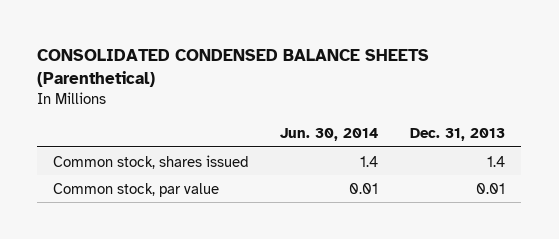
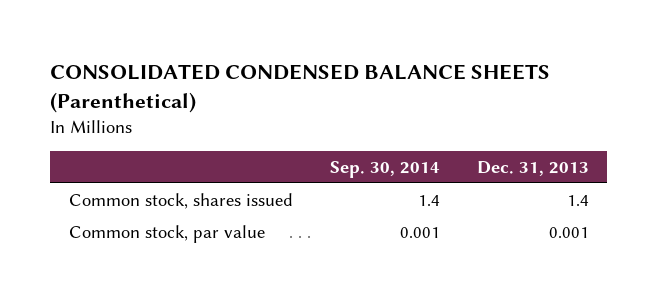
- | Jun. 30, 2014 | Dec. 31, 2013
+ | Sep. 30, 2014 | Dec. 31, 2013
- Common stock, par value | 0.01 | 0.01
+ Common stock, par value | 0.001 | 0.001

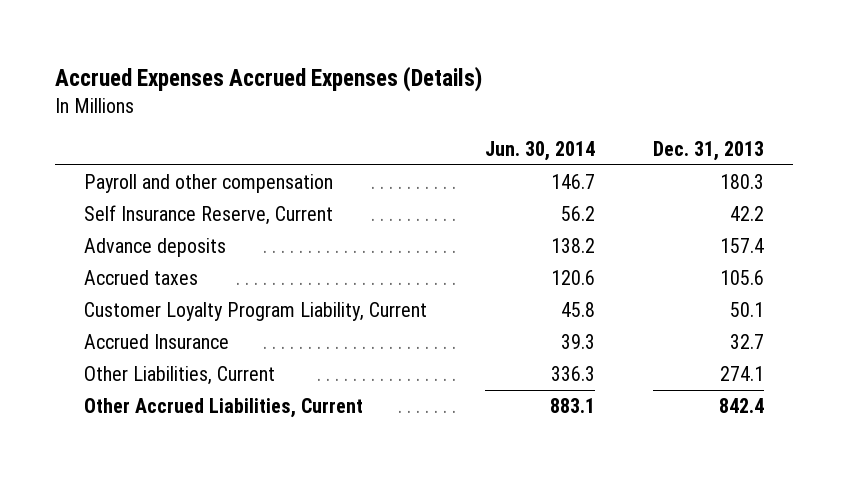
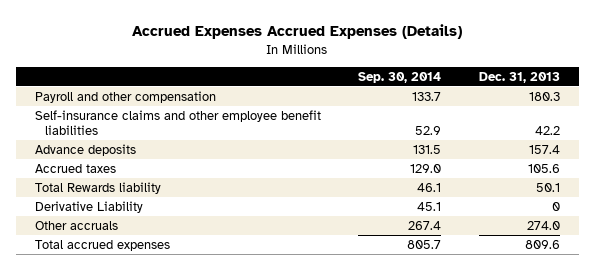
- | Jun. 30, 2014 | Dec. 31, 2013
+ | Sep. 30, 2014 | Dec. 31, 2013
- Self Insurance Reserve, Current | 56.2 | 42.2
+ Self-insurance claims and other employee benefit liabilities | 52.9 | 42.2
- Customer Loyalty Program Liability, Current | 45.8 | 50.1
- Accrued Insurance | 39.3 | 32.7
- Other Liabilities, Current | 336.3 | 274.1
- Other Accrued Liabilities, Current | 883.1 | 842.4
+ Total Rewards liability | 46.1 | 50.1
+ Derivative Liability | 45.1 | 0
+ Other accruals | 267.4 | 274.0
+ Total accrued expenses | 805.7 | 809.6

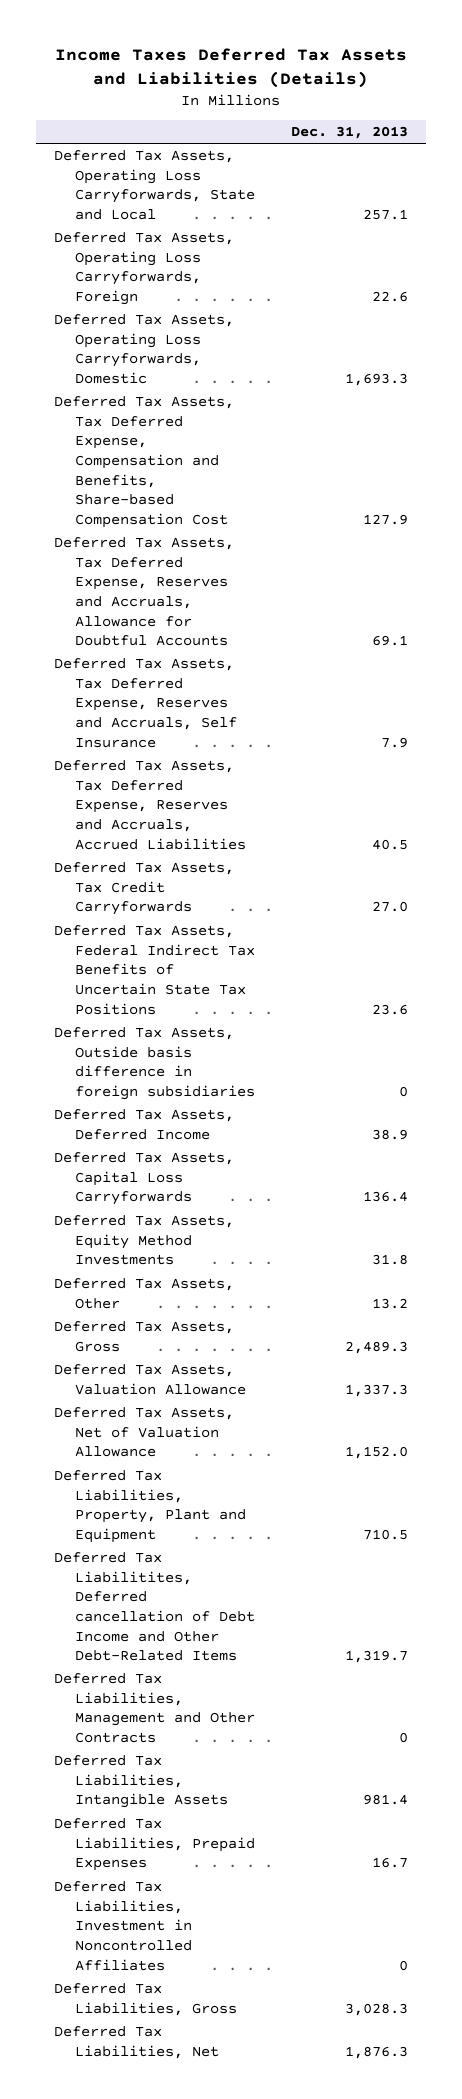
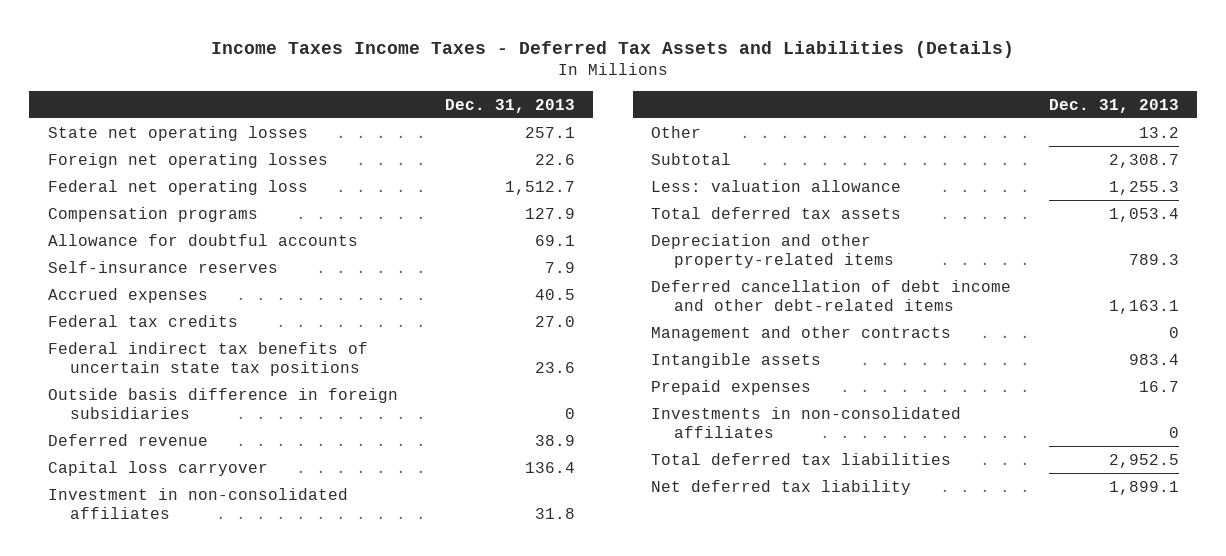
- Income Taxes Deferred Tax Assets and Liabilities (Details)
+ Income Taxes Income Taxes - Deferred Tax Assets and Liabilities (Details)
- Deferred Tax Assets, Operating Loss Carryforwards, State and Local | 257.1
- Deferred Tax Assets, Operating Loss Carryforwards, Foreign | 22.6
- Deferred Tax Assets, Operating Loss Carryforwards, Domestic | 1,693.3
- Deferred Tax Assets, Tax Deferred Expense, Compensation and Benefits, Share-based Compensation Cost | 127.9
- Deferred Tax Assets, Tax Deferred Expense, Reserves and Accruals, Allowance for Doubtful Accounts | 69.1
- Deferred Tax Assets, Tax Deferred Expense, Reserves and Accruals, Self Insurance | 7.9
- Deferred Tax Assets, Tax Deferred Expense, Reserves and Accruals, Accrued Liabilities | 40.5
- Deferred Tax Assets, Tax Credit Carryforwards | 27.0
- Deferred Tax Assets, Federal Indirect Tax Benefits of Uncertain State Tax Positions | 23.6
- Deferred Tax Assets, Outside basis difference in foreign subsidiaries | 0
- Deferred Tax Assets, Deferred Income | 38.9
- Deferred Tax Assets, Capital Loss Carryforwards | 136.4
- Deferred Tax Assets, Equity Method Investments | 31.8
- Deferred Tax Assets, Other | 13.2
- Deferred Tax Assets, Gross | 2,489.3
- Deferred Tax Assets, Valuation Allowance | 1,337.3
- Deferred Tax Assets, Net of Valuation Allowance | 1,152.0
- Deferred Tax Liabilities, Property, Plant and Equipment | 710.5
- Deferred Tax Liabilitites, Deferred cancellation of Debt Income and Other Debt-Related Items | 1,319.7
- Deferred Tax Liabilities, Management and Other Contracts | 0
- Deferred Tax Liabilities, Intangible Assets | 981.4
- Deferred Tax Liabilities, Prepaid Expenses | 16.7
- Deferred Tax Liabilities, Investment in Noncontrolled Affiliates | 0
- Deferred Tax Liabilities, Gross | 3,028.3
- Deferred Tax Liabilities, Net | 1,876.3
+ State net operating losses | 257.1
+ Foreign net operating losses | 22.6
+ Federal net operating loss | 1,512.7
+ Compensation programs | 127.9
+ Allowance for doubtful accounts | 69.1
+ Self-insurance reserves | 7.9
+ Accrued expenses | 40.5
+ Federal tax credits | 27.0
+ Federal indirect tax benefits of uncertain state tax positions | 23.6
+ Outside basis difference in foreign subsidiaries | 0
+ Deferred revenue | 38.9
+ Capital loss carryover | 136.4
+ Investment in non-consolidated affiliates | 31.8
+ Other | 13.2
+ Subtotal | 2,308.7
+ Less: valuation allowance | 1,255.3
+ Total deferred tax assets | 1,053.4
+ Depreciation and other property-related items | 789.3
+ Deferred cancellation of debt income and other debt-related items | 1,163.1
+ Management and other contracts | 0
+ Intangible assets | 983.4
+ Prepaid expenses | 16.7
+ Investments in non-consolidated affiliates | 0
+ Total deferred tax liabilities | 2,952.5
+ Net deferred tax liability | 1,899.1

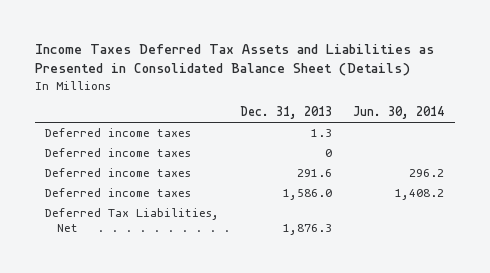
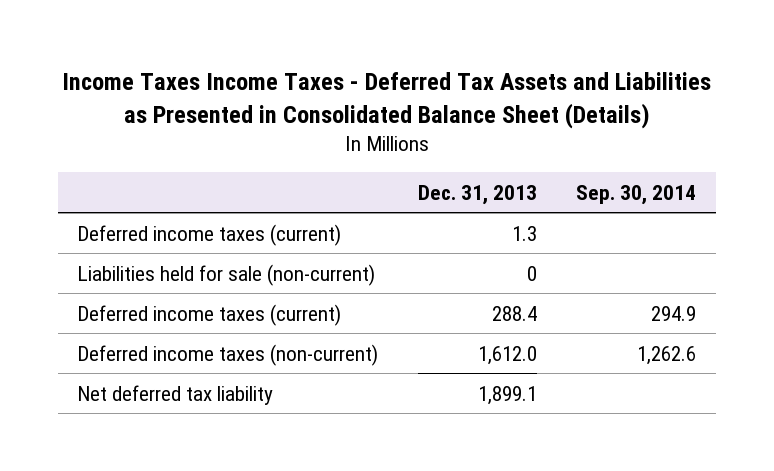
- Income Taxes Deferred Tax Assets and Liabilities as Presented in Consolidated Balance Sheet (Details)
+ Income Taxes Income Taxes - Deferred Tax Assets and Liabilities as Presented in Consolidated Balance Sheet (Details)
- | Dec. 31, 2013 | Jun. 30, 2014
+ | Dec. 31, 2013 | Sep. 30, 2014
- Deferred income taxes | 1.3 |
- Deferred income taxes | 0 |
- Deferred income taxes | 291.6 | 296.2
- Deferred income taxes | 1,586.0 | 1,408.2
- Deferred Tax Liabilities, Net | 1,876.3 |
+ Deferred income taxes (current) | 1.3 |
+ Liabilities held for sale (non-current) | 0 |
+ Deferred income taxes (current) | 288.4 | 294.9
+ Deferred income taxes (non-current) | 1,612.0 | 1,262.6
+ Net deferred tax liability | 1,899.1 |

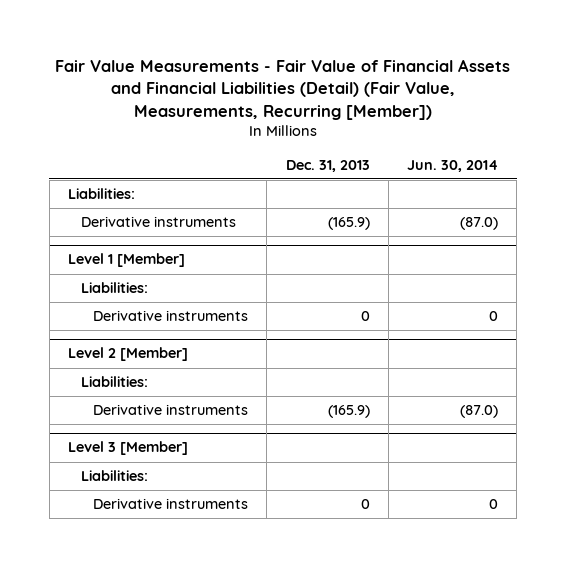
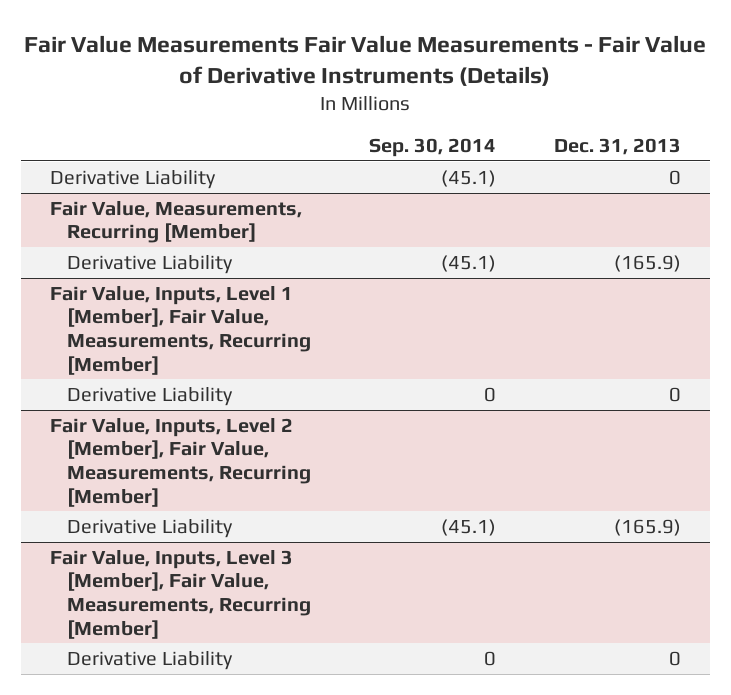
- Fair Value Measurements - Fair Value of Financial Assets and Financial Liabilities (Detail) (Fair Value, Measurements, Recurring [Member])
+ Fair Value Measurements Fair Value Measurements - Fair Value of Derivative Instruments (Details)
- | Dec. 31, 2013 | Jun. 30, 2014
+ | Sep. 30, 2014 | Dec. 31, 2013
- Liabilities:
- Derivative instruments | (165.9) | (87.0)
- Level 1 [Member]
- Liabilities:
- Derivative instruments | 0 | 0
- Level 2 [Member]
- Liabilities:
- Derivative instruments | (165.9) | (87.0)
- Level 3 [Member]
- Liabilities:
- Derivative instruments | 0 | 0
+ Derivative Liability | (45.1) | 0
+ Fair Value, Measurements, Recurring [Member]
+ Derivative Liability | (45.1) | (165.9)
+ Fair Value, Inputs, Level 1 [Member], Fair Value, Measurements, Recurring [Member]
+ Derivative Liability | 0 | 0
+ Fair Value, Inputs, Level 2 [Member], Fair Value, Measurements, Recurring [Member]
+ Derivative Liability | (45.1) | (165.9)
+ Fair Value, Inputs, Level 3 [Member], Fair Value, Measurements, Recurring [Member]
+ Derivative Liability | 0 | 0

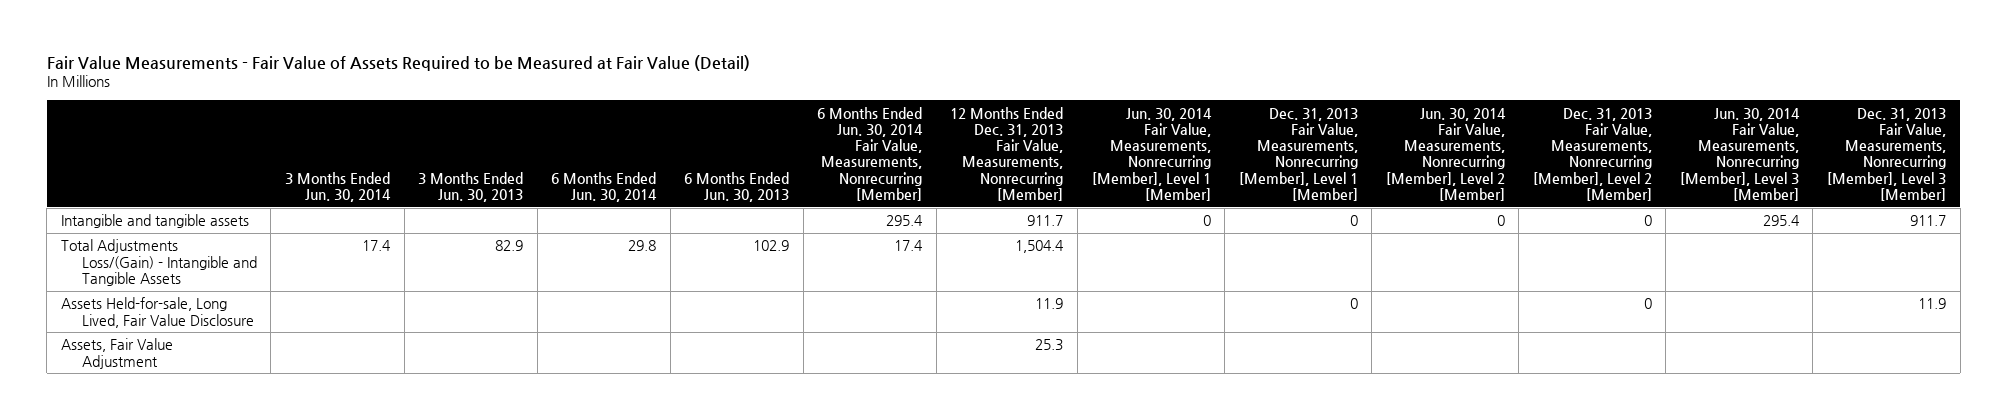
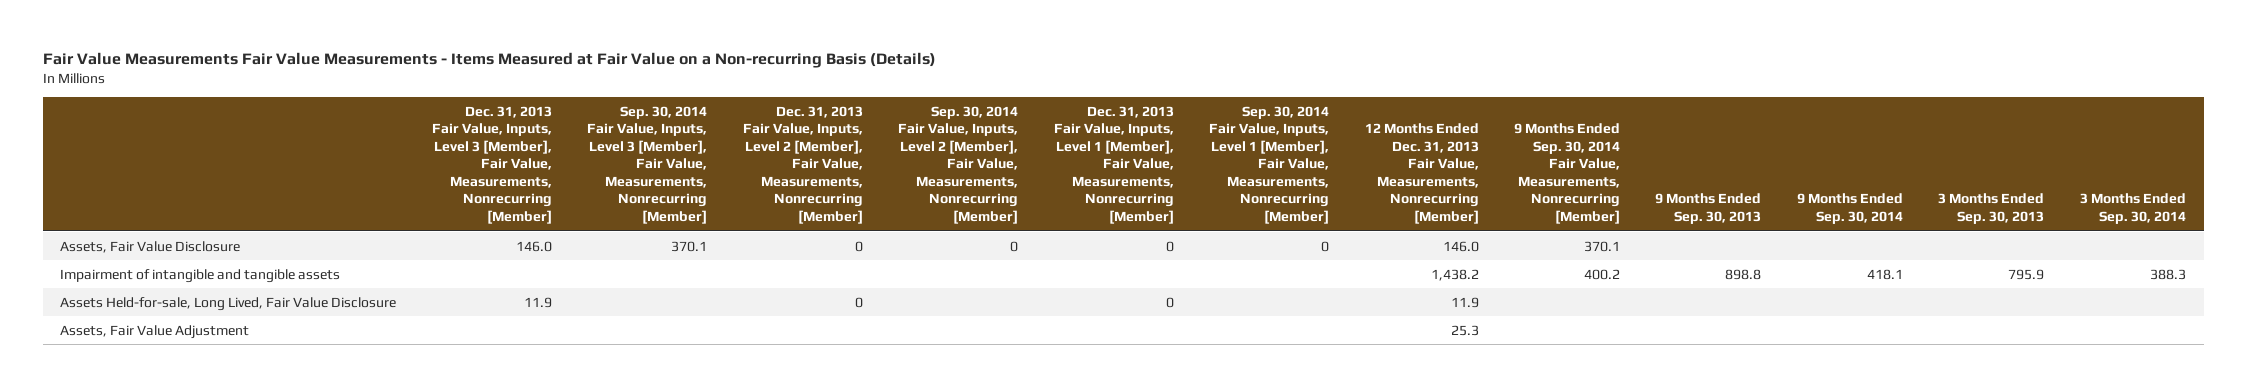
- Fair Value Measurements - Fair Value of Assets Required to be Measured at Fair Value (Detail)
+ Fair Value Measurements Fair Value Measurements - Items Measured at Fair Value on a Non-recurring Basis (Details)
- | 3 Months Ended Jun. 30, 2014 | 3 Months Ended Jun. 30, 2013 | 6 Months Ended Jun. 30, 2014 | 6 Months Ended Jun. 30, 2013 | 6 Months Ended Jun. 30, 2014 Fair Value, Measurements, Nonrecurring [Member] | 12 Months Ended Dec. 31, 2013 Fair Value, Measurements, Nonrecurring [Member] | Jun. 30, 2014 Fair Value, Measurements, Nonrecurring [Member], Level 1 [Member] | Dec. 31, 2013 Fair Value, Measurements, Nonrecurring [Member], Level 1 [Member] | Jun. 30, 2014 Fair Value, Measurements, Nonrecurring [Member], Level 2 [Member] | Dec. 31, 2013 Fair Value, Measurements, Nonrecurring [Member], Level 2 [Member] | Jun. 30, 2014 Fair Value, Measurements, Nonrecurring [Member], Level 3 [Member] | Dec. 31, 2013 Fair Value, Measurements, Nonrecurring [Member], Level 3 [Member]
+ | Dec. 31, 2013 Fair Value, Inputs, Level 3 [Member], Fair Value, Measurements, Nonrecurring [Member] | Sep. 30, 2014 Fair Value, Inputs, Level 3 [Member], Fair Value, Measurements, Nonrecurring [Member] | Dec. 31, 2013 Fair Value, Inputs, Level 2 [Member], Fair Value, Measurements, Nonrecurring [Member] | Sep. 30, 2014 Fair Value, Inputs, Level 2 [Member], Fair Value, Measurements, Nonrecurring [Member] | Dec. 31, 2013 Fair Value, Inputs, Level 1 [Member], Fair Value, Measurements, Nonrecurring [Member] | Sep. 30, 2014 Fair Value, Inputs, Level 1 [Member], Fair Value, Measurements, Nonrecurring [Member] | 12 Months Ended Dec. 31, 2013 Fair Value, Measurements, Nonrecurring [Member] | 9 Months Ended Sep. 30, 2014 Fair Value, Measurements, Nonrecurring [Member] | 9 Months Ended Sep. 30, 2013 | 9 Months Ended Sep. 30, 2014 | 3 Months Ended Sep. 30, 2013 | 3 Months Ended Sep. 30, 2014
- Intangible and tangible assets | | | | | 295.4 | 911.7 | 0 | 0 | 0 | 0 | 295.4 | 911.7
- Total Adjustments Loss/(Gain) - Intangible and Tangible Assets | 17.4 | 82.9 | 29.8 | 102.9 | 17.4 | 1,504.4 | | | | | |
+ Assets, Fair Value Disclosure | 146.0 | 370.1 | 0 | 0 | 0 | 0 | 146.0 | 370.1 | | | |
+ Impairment of intangible and tangible assets | | | | | | | 1,438.2 | 400.2 | 898.8 | 418.1 | 795.9 | 388.3

